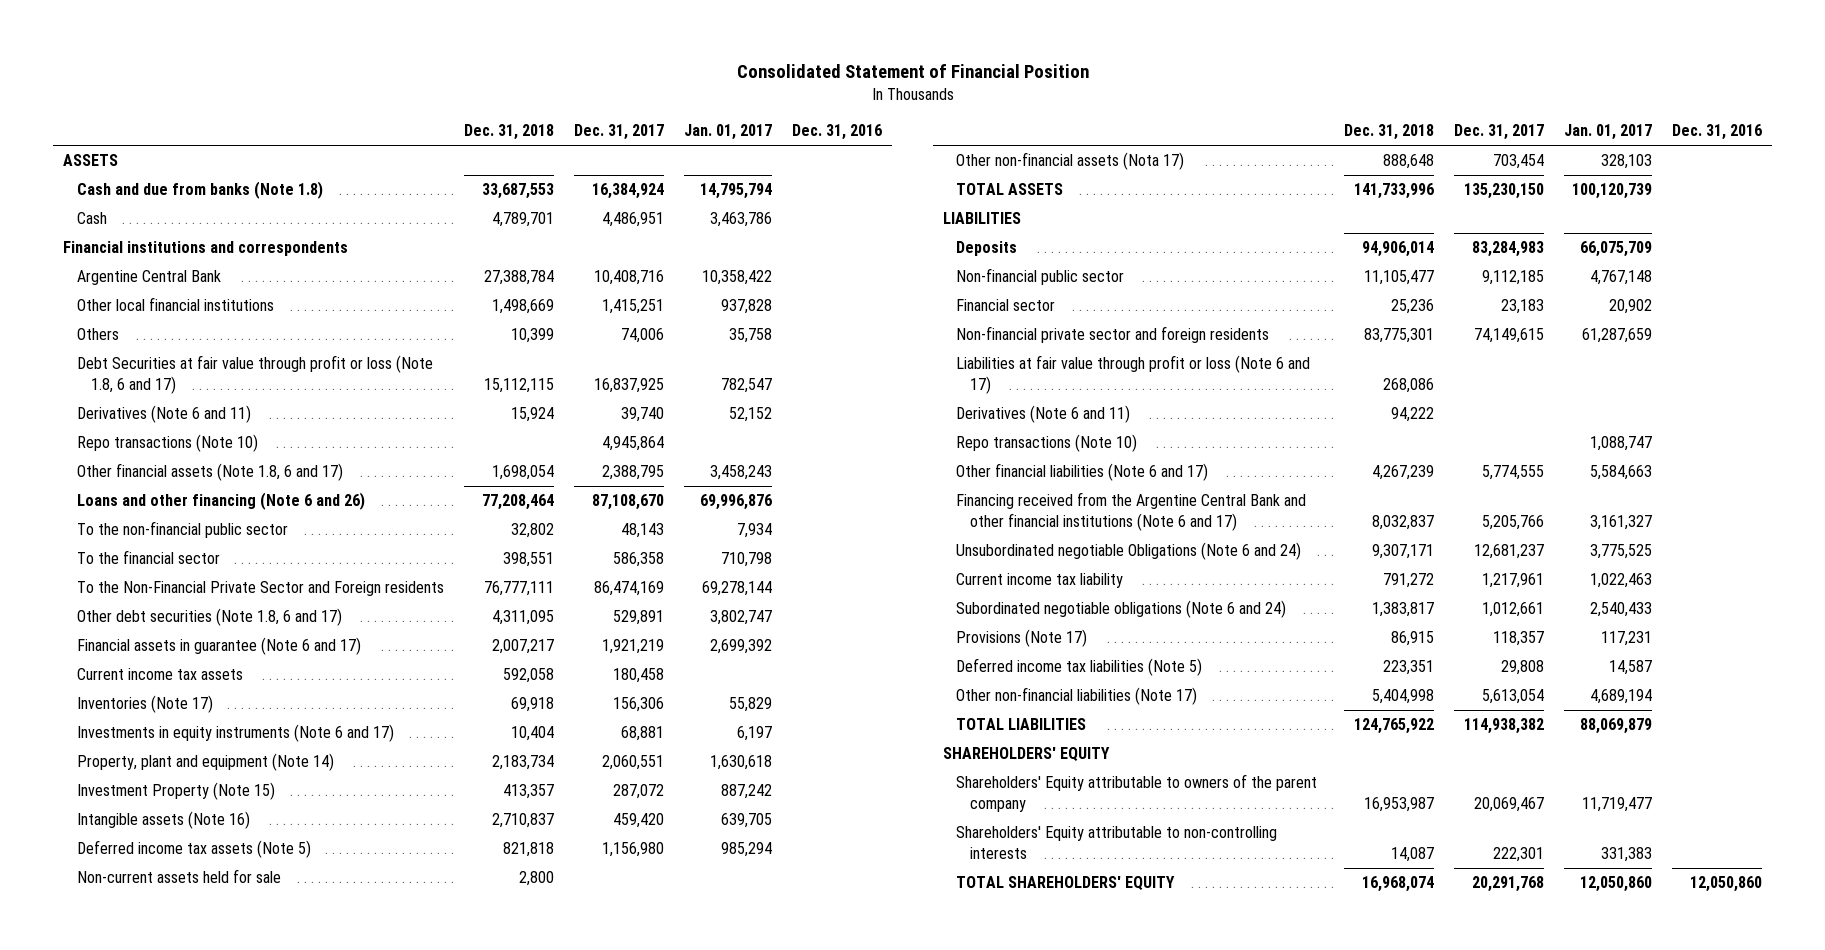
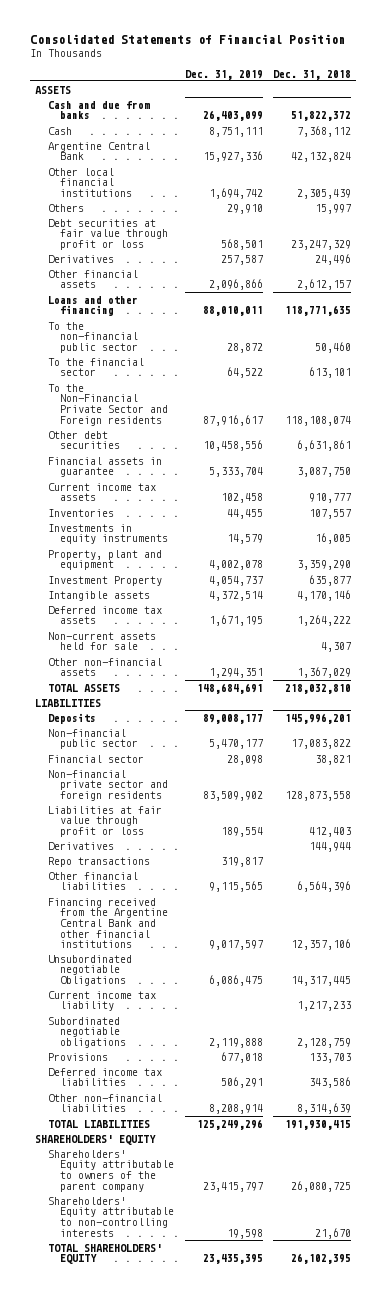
- Consolidated Statement of Financial Position
+ Consolidated Statements of Financial Position
- | Dec. 31, 2018 | Dec. 31, 2017 | Jan. 01, 2017 | Dec. 31, 2016
+ | Dec. 31, 2019 | Dec. 31, 2018
- Cash and due from banks (Note 1.8) | 33,687,553 | 16,384,924 | 14,795,794 |
- Cash | 4,789,701 | 4,486,951 | 3,463,786 |
- Financial institutions and correspondents
- Argentine Central Bank | 27,388,784 | 10,408,716 | 10,358,422 |
- Other local financial institutions | 1,498,669 | 1,415,251 | 937,828 |
- Others | 10,399 | 74,006 | 35,758 |
- Debt Securities at fair value through profit or loss (Note 1.8, 6 and 17) | 15,112,115 | 16,837,925 | 782,547 |
- Derivatives (Note 6 and 11) | 15,924 | 39,740 | 52,152 |
- Repo transactions (Note 10) | | 4,945,864 | |
- Other financial assets (Note 1.8, 6 and 17) | 1,698,054 | 2,388,795 | 3,458,243 |
- Loans and other financing (Note 6 and 26) | 77,208,464 | 87,108,670 | 69,996,876 |
- To the non-financial public sector | 32,802 | 48,143 | 7,934 |
- To the financial sector | 398,551 | 586,358 | 710,798 |
- To the Non-Financial Private Sector and Foreign residents | 76,777,111 | 86,474,169 | 69,278,144 |
- Other debt securities (Note 1.8, 6 and 17) | 4,311,095 | 529,891 | 3,802,747 |
- Financial assets in guarantee (Note 6 and 17) | 2,007,217 | 1,921,219 | 2,699,392 |
- Current income tax assets | 592,058 | 180,458 | |
- Inventories (Note 17) | 69,918 | 156,306 | 55,829 |
- Investments in equity instruments (Note 6 and 17) | 10,404 | 68,881 | 6,197 |
- Property, plant and equipment (Note 14) | 2,183,734 | 2,060,551 | 1,630,618 |
- Investment Property (Note 15) | 413,357 | 287,072 | 887,242 |
- Intangible assets (Note 16) | 2,710,837 | 459,420 | 639,705 |
- Deferred income tax assets (Note 5) | 821,818 | 1,156,980 | 985,294 |
- Non-current assets held for sale | 2,800 | | |
- Other non-financial assets (Nota 17) | 888,648 | 703,454 | 328,103 |
- TOTAL ASSETS | 141,733,996 | 135,230,150 | 100,120,739 |
+ Cash and due from banks | 26,403,099 | 51,822,372
+ Cash | 8,751,111 | 7,368,112
+ Argentine Central Bank | 15,927,336 | 42,132,824
+ Other local financial institutions | 1,694,742 | 2,305,439
+ Others | 29,910 | 15,997
+ Debt securities at fair value through profit or loss | 568,501 | 23,247,329
+ Derivatives | 257,587 | 24,496
+ Other financial assets | 2,096,866 | 2,612,157
+ Loans and other financing | 88,010,011 | 118,771,635
+ To the non-financial public sector | 28,872 | 50,460
+ To the financial sector | 64,522 | 613,101
+ To the Non-Financial Private Sector and Foreign residents | 87,916,617 | 118,108,074
+ Other debt securities | 10,458,556 | 6,631,861
+ Financial assets in guarantee | 5,333,704 | 3,087,750
+ Current income tax assets | 102,458 | 910,777
+ Inventories | 44,455 | 107,557
+ Investments in equity instruments | 14,579 | 16,005
+ Property, plant and equipment | 4,002,078 | 3,359,290
+ Investment Property | 4,054,737 | 635,877
+ Intangible assets | 4,372,514 | 4,170,146
+ Deferred income tax assets | 1,671,195 | 1,264,222
+ Non-current assets held for sale | | 4,307
+ Other non-financial assets | 1,294,351 | 1,367,029
+ TOTAL ASSETS | 148,684,691 | 218,032,810
- Deposits | 94,906,014 | 83,284,983 | 66,075,709 |
- Non-financial public sector | 11,105,477 | 9,112,185 | 4,767,148 |
- Financial sector | 25,236 | 23,183 | 20,902 |
- Non-financial private sector and foreign residents | 83,775,301 | 74,149,615 | 61,287,659 |
- Liabilities at fair value through profit or loss (Note 6 and 17) | 268,086 | | |
- Derivatives (Note 6 and 11) | 94,222 | | |
- Repo transactions (Note 10) | | | 1,088,747 |
- Other financial liabilities (Note 6 and 17) | 4,267,239 | 5,774,555 | 5,584,663 |
- Financing received from the Argentine Central Bank and other financial institutions (Note 6 and 17) | 8,032,837 | 5,205,766 | 3,161,327 |
- Unsubordinated negotiable Obligations (Note 6 and 24) | 9,307,171 | 12,681,237 | 3,775,525 |
- Current income tax liability | 791,272 | 1,217,961 | 1,022,463 |
- Subordinated negotiable obligations (Note 6 and 24) | 1,383,817 | 1,012,661 | 2,540,433 |
- Provisions (Note 17) | 86,915 | 118,357 | 117,231 |
- Deferred income tax liabilities (Note 5) | 223,351 | 29,808 | 14,587 |
- Other non-financial liabilities (Note 17) | 5,404,998 | 5,613,054 | 4,689,194 |
- TOTAL LIABILITIES | 124,765,922 | 114,938,382 | 88,069,879 |
+ Deposits | 89,008,177 | 145,996,201
+ Non-financial public sector | 5,470,177 | 17,083,822
+ Financial sector | 28,098 | 38,821
+ Non-financial private sector and foreign residents | 83,509,902 | 128,873,558
+ Liabilities at fair value through profit or loss | 189,554 | 412,403
+ Derivatives | | 144,944
+ Repo transactions | 319,817 |
+ Other financial liabilities | 9,115,565 | 6,564,396
+ Financing received from the Argentine Central Bank and other financial institutions | 9,017,597 | 12,357,106
+ Unsubordinated negotiable Obligations | 6,086,475 | 14,317,445
+ Current income tax liability | | 1,217,233
+ Subordinated negotiable obligations | 2,119,888 | 2,128,759
+ Provisions | 677,018 | 133,703
+ Deferred income tax liabilities | 506,291 | 343,586
+ Other non-financial liabilities | 8,208,914 | 8,314,639
+ TOTAL LIABILITIES | 125,249,296 | 191,930,415
- Shareholders' Equity attributable to owners of the parent company | 16,953,987 | 20,069,467 | 11,719,477 |
- Shareholders' Equity attributable to non-controlling interests | 14,087 | 222,301 | 331,383 |
- TOTAL SHAREHOLDERS' EQUITY | 16,968,074 | 20,291,768 | 12,050,860 | 12,050,860
+ Shareholders' Equity attributable to owners of the parent company | 23,415,797 | 26,080,725
+ Shareholders' Equity attributable to non-controlling interests | 19,598 | 21,670
+ TOTAL SHAREHOLDERS' EQUITY | 23,435,395 | 26,102,395

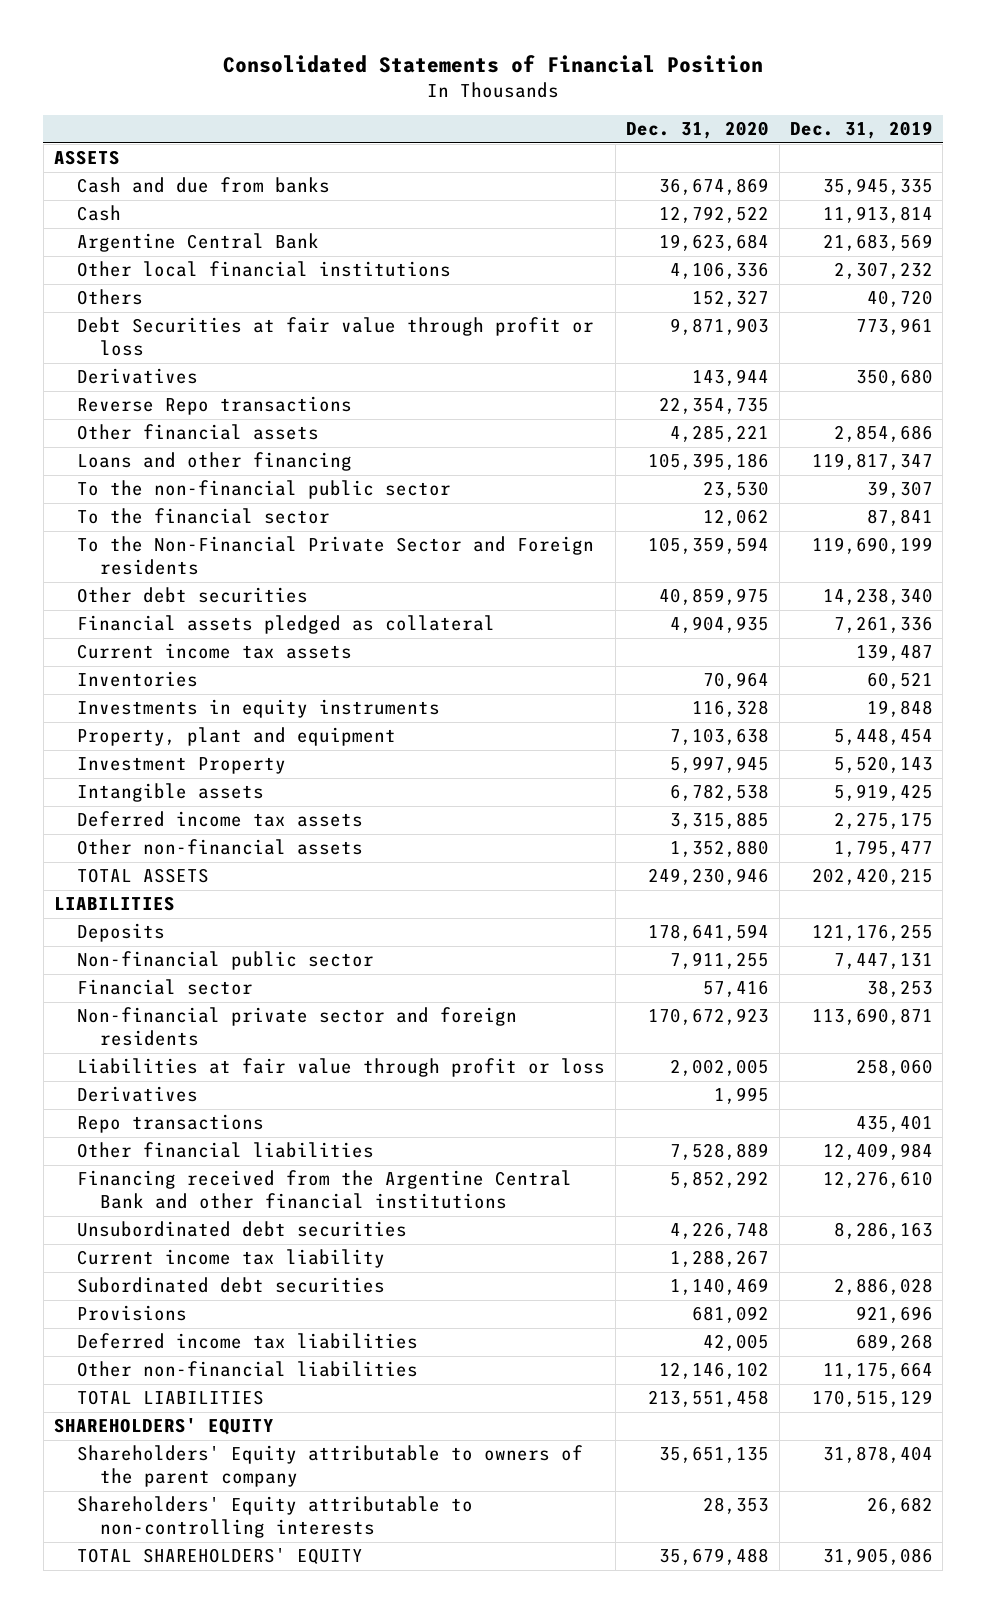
- | Dec. 31, 2019 | Dec. 31, 2018
+ | Dec. 31, 2020 | Dec. 31, 2019
- Cash and due from banks | 26,403,099 | 51,822,372
- Cash | 8,751,111 | 7,368,112
- Argentine Central Bank | 15,927,336 | 42,132,824
- Other local financial institutions | 1,694,742 | 2,305,439
- Others | 29,910 | 15,997
- Debt securities at fair value through profit or loss | 568,501 | 23,247,329
- Derivatives | 257,587 | 24,496
- Other financial assets | 2,096,866 | 2,612,157
- Loans and other financing | 88,010,011 | 118,771,635
- To the non-financial public sector | 28,872 | 50,460
- To the financial sector | 64,522 | 613,101
- To the Non-Financial Private Sector and Foreign residents | 87,916,617 | 118,108,074
- Other debt securities | 10,458,556 | 6,631,861
- Financial assets in guarantee | 5,333,704 | 3,087,750
- Current income tax assets | 102,458 | 910,777
- Inventories | 44,455 | 107,557
- Investments in equity instruments | 14,579 | 16,005
- Property, plant and equipment | 4,002,078 | 3,359,290
- Investment Property | 4,054,737 | 635,877
- Intangible assets | 4,372,514 | 4,170,146
- Deferred income tax assets | 1,671,195 | 1,264,222
- Non-current assets held for sale | | 4,307
- Other non-financial assets | 1,294,351 | 1,367,029
- TOTAL ASSETS | 148,684,691 | 218,032,810
+ Cash and due from banks | 36,674,869 | 35,945,335
+ Cash | 12,792,522 | 11,913,814
+ Argentine Central Bank | 19,623,684 | 21,683,569
+ Other local financial institutions | 4,106,336 | 2,307,232
+ Others | 152,327 | 40,720
+ Debt Securities at fair value through profit or loss | 9,871,903 | 773,961
+ Derivatives | 143,944 | 350,680
+ Reverse Repo transactions | 22,354,735 |
+ Other financial assets | 4,285,221 | 2,854,686
+ Loans and other financing | 105,395,186 | 119,817,347
+ To the non-financial public sector | 23,530 | 39,307
+ To the financial sector | 12,062 | 87,841
+ To the Non-Financial Private Sector and Foreign residents | 105,359,594 | 119,690,199
+ Other debt securities | 40,859,975 | 14,238,340
+ Financial assets pledged as collateral | 4,904,935 | 7,261,336
+ Current income tax assets | | 139,487
+ Inventories | 70,964 | 60,521
+ Investments in equity instruments | 116,328 | 19,848
+ Property, plant and equipment | 7,103,638 | 5,448,454
+ Investment Property | 5,997,945 | 5,520,143
+ Intangible assets | 6,782,538 | 5,919,425
+ Deferred income tax assets | 3,315,885 | 2,275,175
+ Other non-financial assets | 1,352,880 | 1,795,477
+ TOTAL ASSETS | 249,230,946 | 202,420,215
- Deposits | 89,008,177 | 145,996,201
- Non-financial public sector | 5,470,177 | 17,083,822
- Financial sector | 28,098 | 38,821
- Non-financial private sector and foreign residents | 83,509,902 | 128,873,558
- Liabilities at fair value through profit or loss | 189,554 | 412,403
+ Deposits | 178,641,594 | 121,176,255
+ Non-financial public sector | 7,911,255 | 7,447,131
+ Financial sector | 57,416 | 38,253
+ Non-financial private sector and foreign residents | 170,672,923 | 113,690,871
+ Liabilities at fair value through profit or loss | 2,002,005 | 258,060
- Repo transactions | 319,817 |
- Other financial liabilities | 9,115,565 | 6,564,396
- Financing received from the Argentine Central Bank and other financial institutions | 9,017,597 | 12,357,106
- Unsubordinated negotiable Obligations | 6,086,475 | 14,317,445
+ Repo transactions | | 435,401
+ Other financial liabilities | 7,528,889 | 12,409,984
+ Financing received from the Argentine Central Bank and other financial institutions | 5,852,292 | 12,276,610
+ Unsubordinated debt securities | 4,226,748 | 8,286,163
- Subordinated negotiable obligations | 2,119,888 | 2,128,759
- Provisions | 677,018 | 133,703
- Deferred income tax liabilities | 506,291 | 343,586
- Other non-financial liabilities | 8,208,914 | 8,314,639
- TOTAL LIABILITIES | 125,249,296 | 191,930,415
+ Subordinated debt securities | 1,140,469 | 2,886,028
+ Provisions | 681,092 | 921,696
+ Deferred income tax liabilities | 42,005 | 689,268
+ Other non-financial liabilities | 12,146,102 | 11,175,664
+ TOTAL LIABILITIES | 213,551,458 | 170,515,129
- Shareholders' Equity attributable to owners of the parent company | 23,415,797 | 26,080,725
- Shareholders' Equity attributable to non-controlling interests | 19,598 | 21,670
- TOTAL SHAREHOLDERS' EQUITY | 23,435,395 | 26,102,395
+ Shareholders' Equity attributable to owners of the parent company | 35,651,135 | 31,878,404
+ Shareholders' Equity attributable to non-controlling interests | 28,353 | 26,682
+ TOTAL SHAREHOLDERS' EQUITY | 35,679,488 | 31,905,086

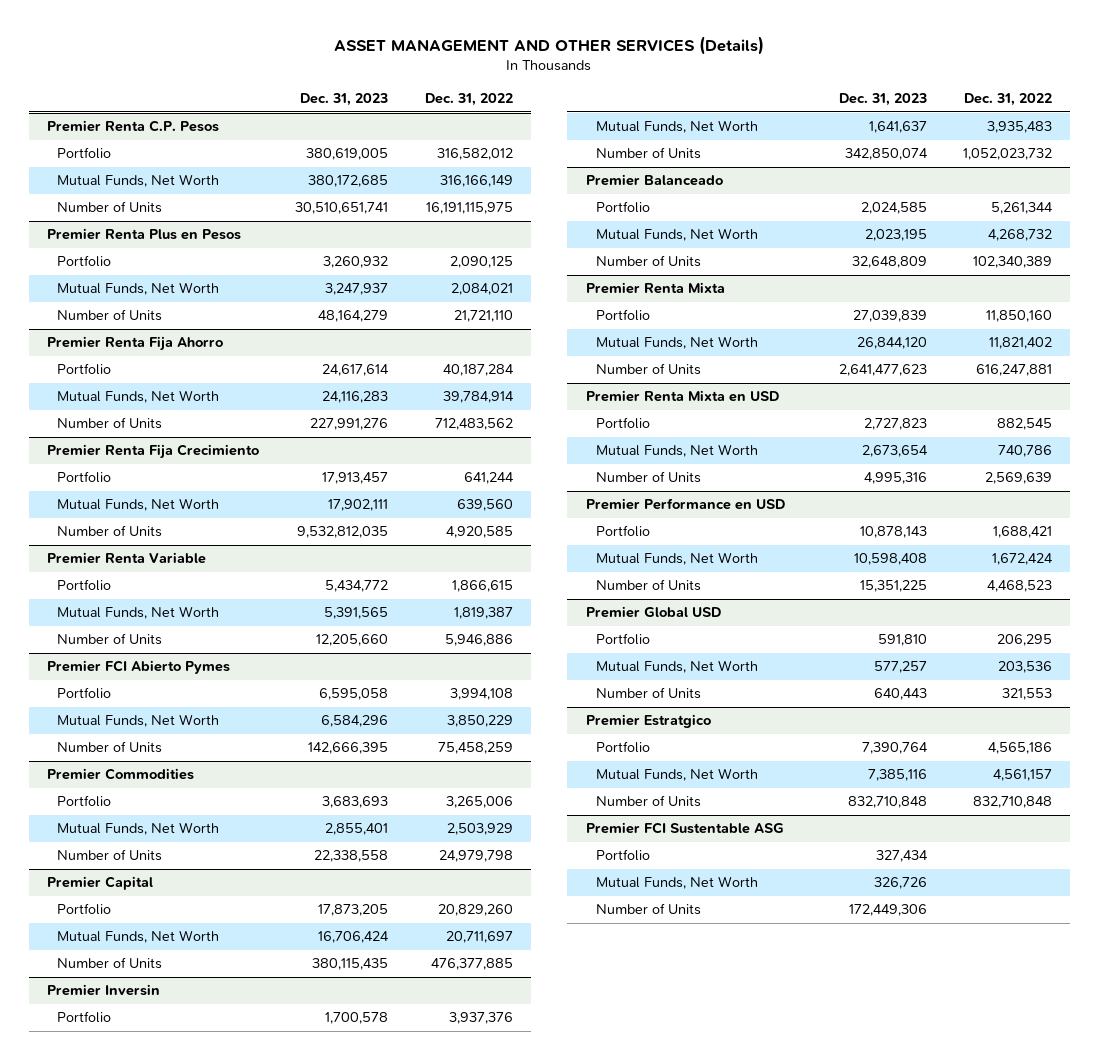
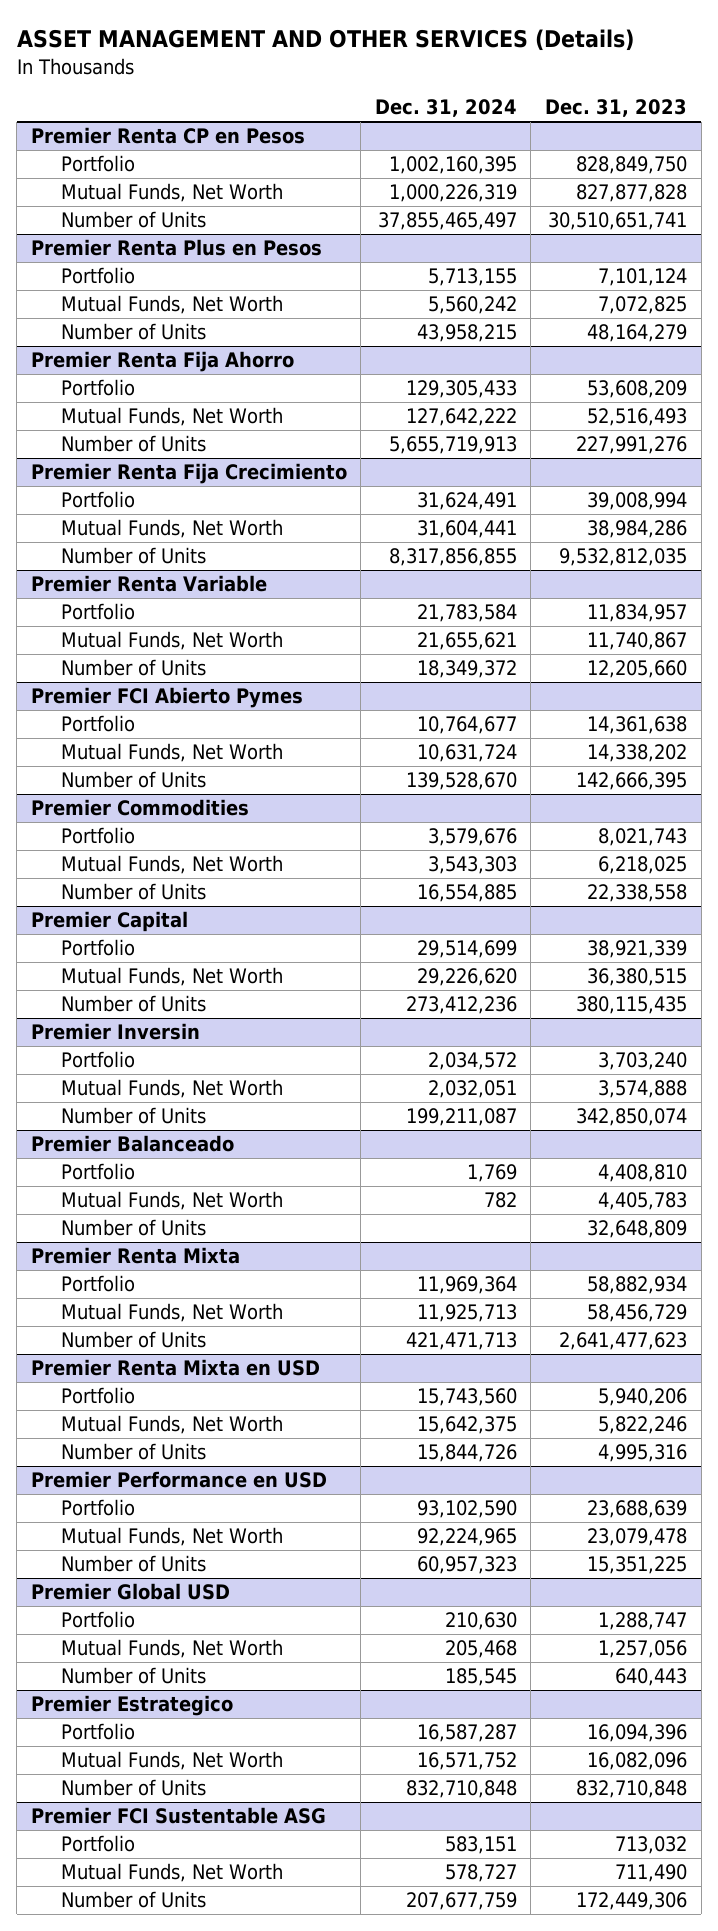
- | Dec. 31, 2023 | Dec. 31, 2022
+ | Dec. 31, 2024 | Dec. 31, 2023
- Premier Renta C.P. Pesos
- Portfolio | 380,619,005 | 316,582,012
- Mutual Funds, Net Worth | 380,172,685 | 316,166,149
+ Premier Renta CP en Pesos
+ Portfolio | 1,002,160,395 | 828,849,750
+ Mutual Funds, Net Worth | 1,000,226,319 | 827,877,828
@ Premier Renta Plus en Pesos
- Portfolio | 3,260,932 | 2,090,125
- Mutual Funds, Net Worth | 3,247,937 | 2,084,021
+ Portfolio | 5,713,155 | 7,101,124
+ Mutual Funds, Net Worth | 5,560,242 | 7,072,825
@ Premier Renta Fija Ahorro
- Portfolio | 24,617,614 | 40,187,284
- Mutual Funds, Net Worth | 24,116,283 | 39,784,914
+ Portfolio | 129,305,433 | 53,608,209
+ Mutual Funds, Net Worth | 127,642,222 | 52,516,493
@ Premier Renta Fija Crecimiento
- Portfolio | 17,913,457 | 641,244
- Mutual Funds, Net Worth | 17,902,111 | 639,560
+ Portfolio | 31,624,491 | 39,008,994
+ Mutual Funds, Net Worth | 31,604,441 | 38,984,286
@ Premier Renta Variable
- Portfolio | 5,434,772 | 1,866,615
- Mutual Funds, Net Worth | 5,391,565 | 1,819,387
+ Portfolio | 21,783,584 | 11,834,957
+ Mutual Funds, Net Worth | 21,655,621 | 11,740,867
@ Premier FCI Abierto Pymes
- Portfolio | 6,595,058 | 3,994,108
- Mutual Funds, Net Worth | 6,584,296 | 3,850,229
+ Portfolio | 10,764,677 | 14,361,638
+ Mutual Funds, Net Worth | 10,631,724 | 14,338,202
@ Premier Commodities
- Portfolio | 3,683,693 | 3,265,006
- Mutual Funds, Net Worth | 2,855,401 | 2,503,929
+ Portfolio | 3,579,676 | 8,021,743
+ Mutual Funds, Net Worth | 3,543,303 | 6,218,025
@ Premier Capital
- Portfolio | 17,873,205 | 20,829,260
- Mutual Funds, Net Worth | 16,706,424 | 20,711,697
+ Portfolio | 29,514,699 | 38,921,339
+ Mutual Funds, Net Worth | 29,226,620 | 36,380,515
@ Premier Inversin
- Portfolio | 1,700,578 | 3,937,376
- Mutual Funds, Net Worth | 1,641,637 | 3,935,483
+ Portfolio | 2,034,572 | 3,703,240
+ Mutual Funds, Net Worth | 2,032,051 | 3,574,888
@ Premier Balanceado
- Portfolio | 2,024,585 | 5,261,344
- Mutual Funds, Net Worth | 2,023,195 | 4,268,732
+ Portfolio | 1,769 | 4,408,810
+ Mutual Funds, Net Worth | 782 | 4,405,783
@ Premier Renta Mixta
- Portfolio | 27,039,839 | 11,850,160
- Mutual Funds, Net Worth | 26,844,120 | 11,821,402
+ Portfolio | 11,969,364 | 58,882,934
+ Mutual Funds, Net Worth | 11,925,713 | 58,456,729
@ Premier Renta Mixta en USD
- Portfolio | 2,727,823 | 882,545
- Mutual Funds, Net Worth | 2,673,654 | 740,786
+ Portfolio | 15,743,560 | 5,940,206
+ Mutual Funds, Net Worth | 15,642,375 | 5,822,246
@ Premier Performance en USD
- Portfolio | 10,878,143 | 1,688,421
- Mutual Funds, Net Worth | 10,598,408 | 1,672,424
+ Portfolio | 93,102,590 | 23,688,639
+ Mutual Funds, Net Worth | 92,224,965 | 23,079,478
@ Premier Global USD
- Portfolio | 591,810 | 206,295
- Mutual Funds, Net Worth | 577,257 | 203,536
+ Portfolio | 210,630 | 1,288,747
+ Mutual Funds, Net Worth | 205,468 | 1,257,056
- Premier Estratgico
- Portfolio | 7,390,764 | 4,565,186
- Mutual Funds, Net Worth | 7,385,116 | 4,561,157
+ Premier Estrategico
+ Portfolio | 16,587,287 | 16,094,396
+ Mutual Funds, Net Worth | 16,571,752 | 16,082,096
@ Premier FCI Sustentable ASG
- Portfolio | 327,434 |
- Mutual Funds, Net Worth | 326,726 |
+ Portfolio | 583,151 | 713,032
+ Mutual Funds, Net Worth | 578,727 | 711,490

